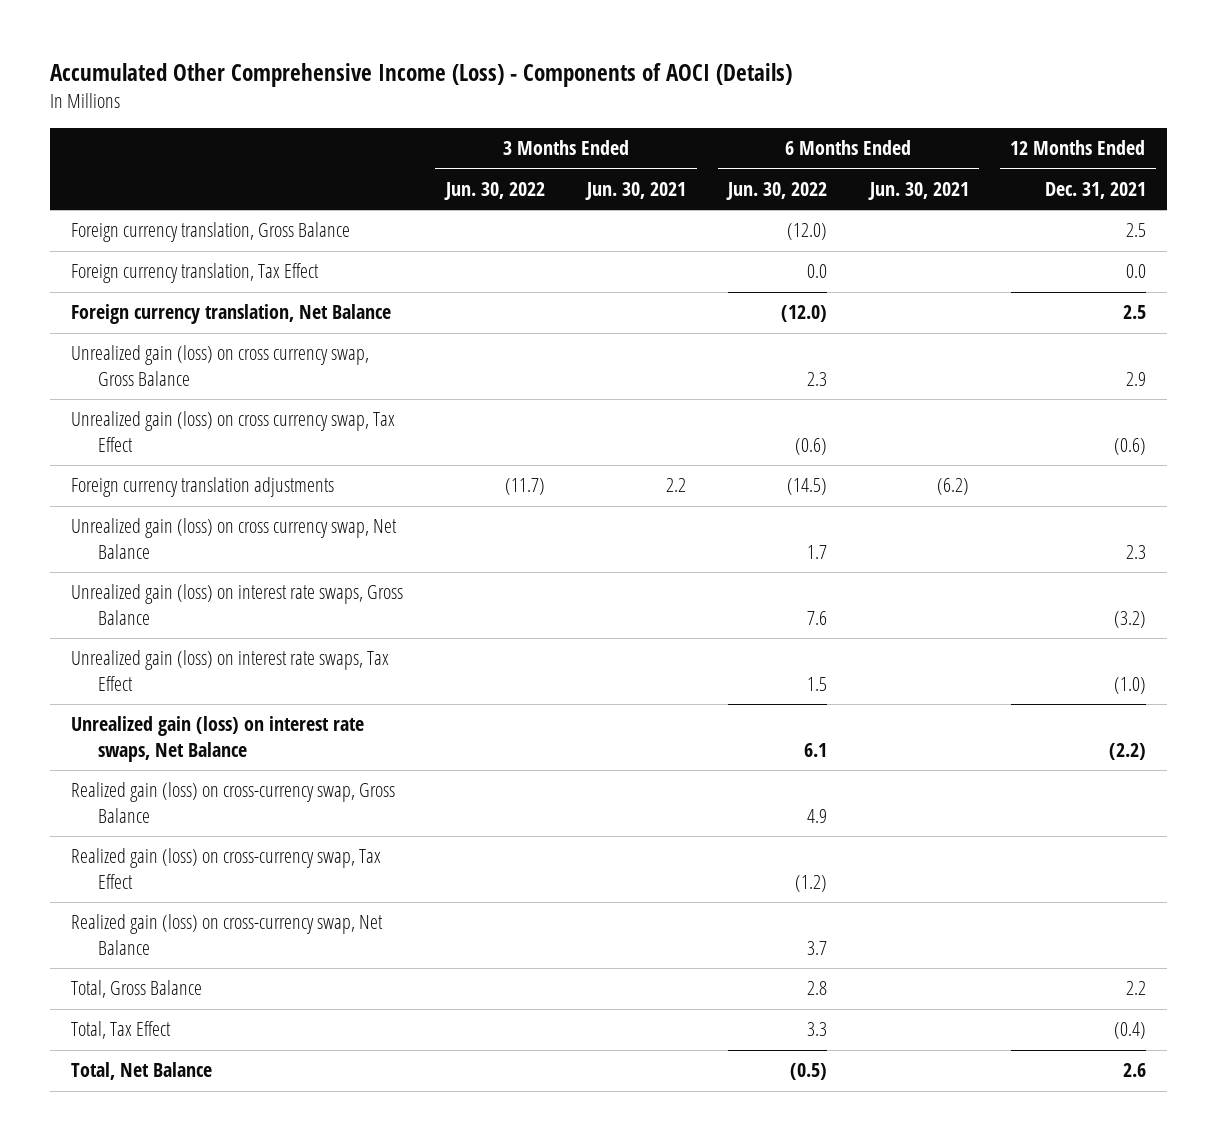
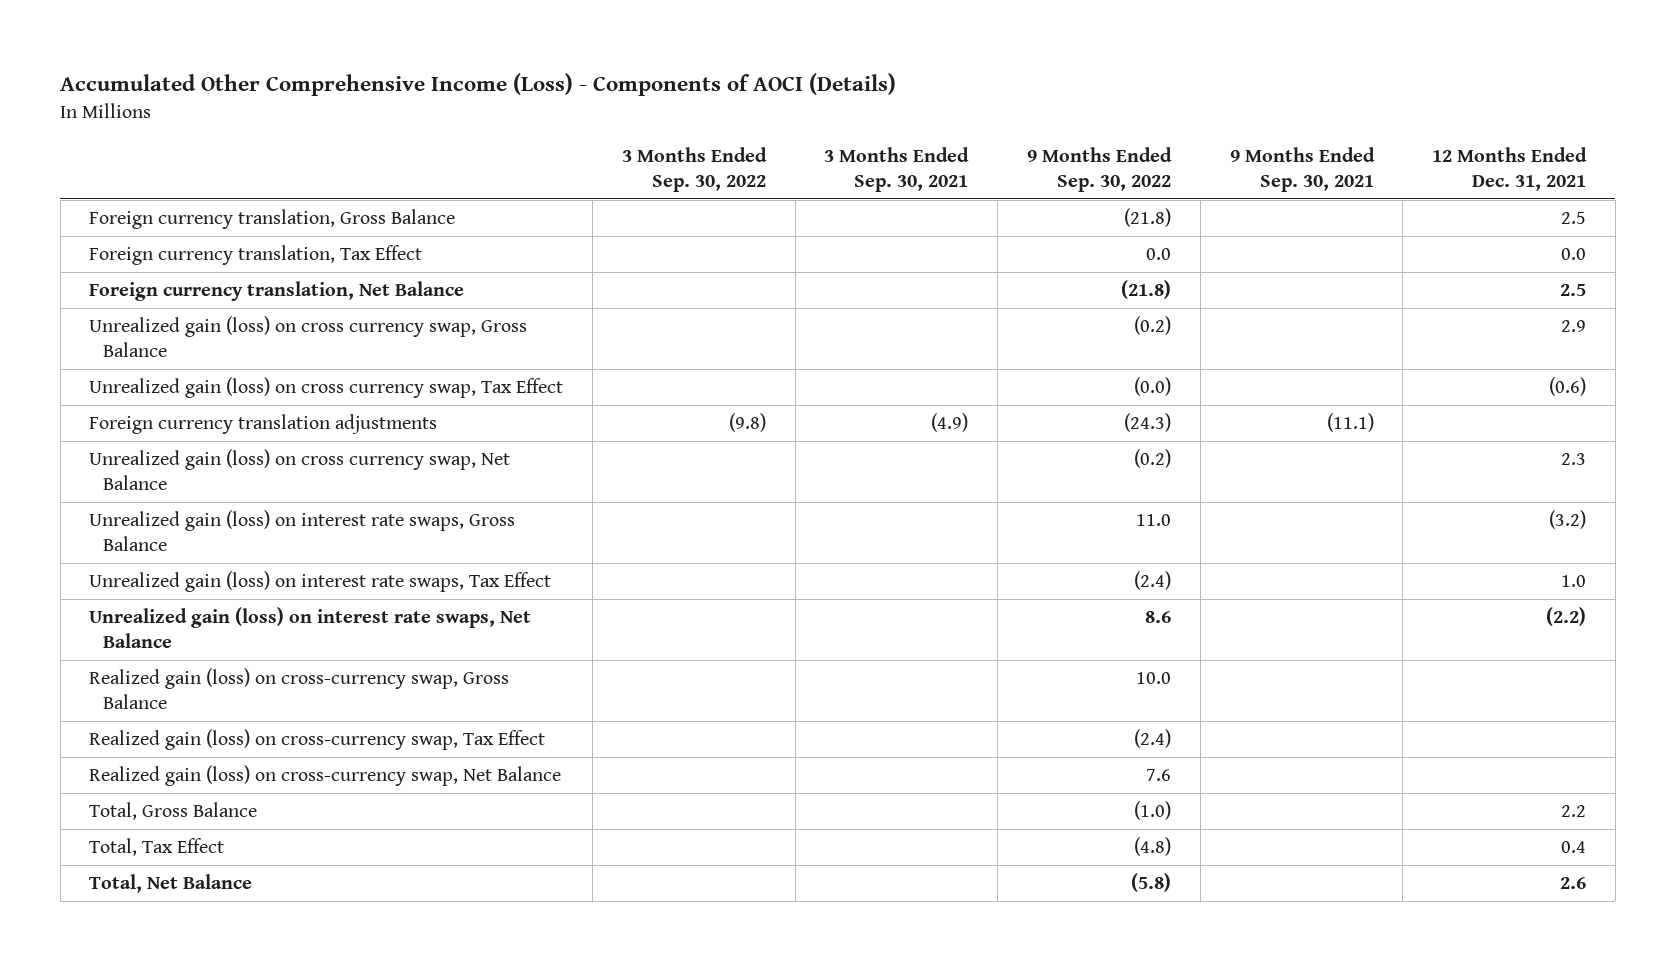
- | 3 Months Ended Jun. 30, 2022 | 3 Months Ended Jun. 30, 2021 | 6 Months Ended Jun. 30, 2022 | 6 Months Ended Jun. 30, 2021 | 12 Months Ended Dec. 31, 2021
+ | 3 Months Ended Sep. 30, 2022 | 3 Months Ended Sep. 30, 2021 | 9 Months Ended Sep. 30, 2022 | 9 Months Ended Sep. 30, 2021 | 12 Months Ended Dec. 31, 2021
- Unrealized gain (loss) on interest rate swaps, Tax Effect | | | 1.5 | | (1.0)
+ Unrealized gain (loss) on interest rate swaps, Tax Effect | | | (2.4) | | 1.0
- Total, Tax Effect | | | 3.3 | | (0.4)
+ Total, Tax Effect | | | (4.8) | | 0.4

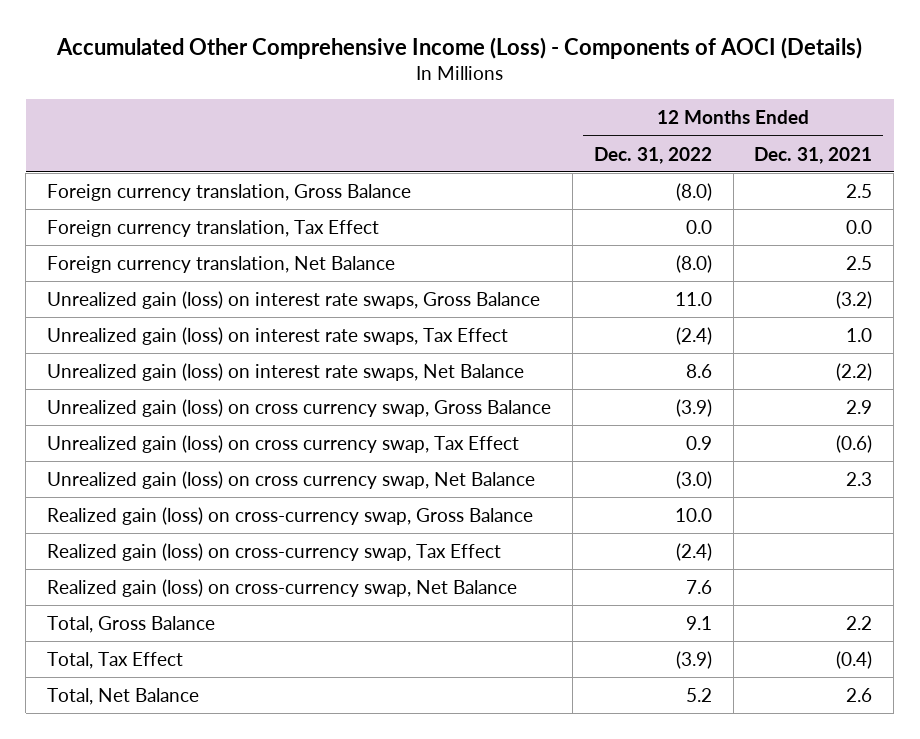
- | 3 Months Ended Sep. 30, 2022 | 3 Months Ended Sep. 30, 2021 | 9 Months Ended Sep. 30, 2022 | 9 Months Ended Sep. 30, 2021 | 12 Months Ended Dec. 31, 2021
+ | 12 Months Ended Dec. 31, 2022 | 12 Months Ended Dec. 31, 2021
- Foreign currency translation adjustments | (9.8) | (4.9) | (24.3) | (11.1) |
moved down: Unrealized gain (loss) on cross currency swap, Gross Balance | (3.9) | 2.9
moved down: Unrealized gain (loss) on cross currency swap, Tax Effect | 0.9 | (0.6)
moved down: Unrealized gain (loss) on cross currency swap, Net Balance | (3.0) | 2.3
- Total, Tax Effect | | | (4.8) | | 0.4
+ Total, Tax Effect | (3.9) | (0.4)

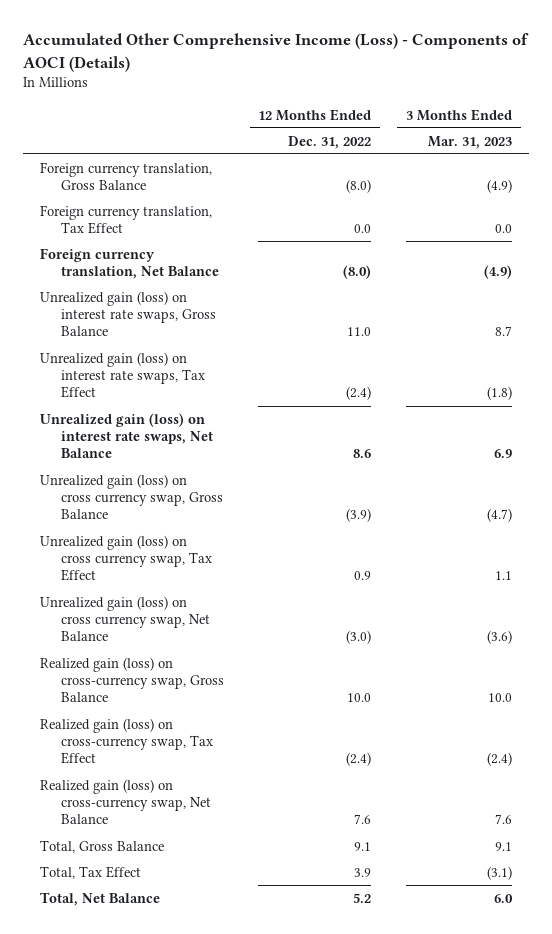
- | 12 Months Ended Dec. 31, 2022 | 12 Months Ended Dec. 31, 2021
+ | 12 Months Ended Dec. 31, 2022 | 3 Months Ended Mar. 31, 2023
- Total, Tax Effect | (3.9) | (0.4)
+ Total, Tax Effect | 3.9 | (3.1)

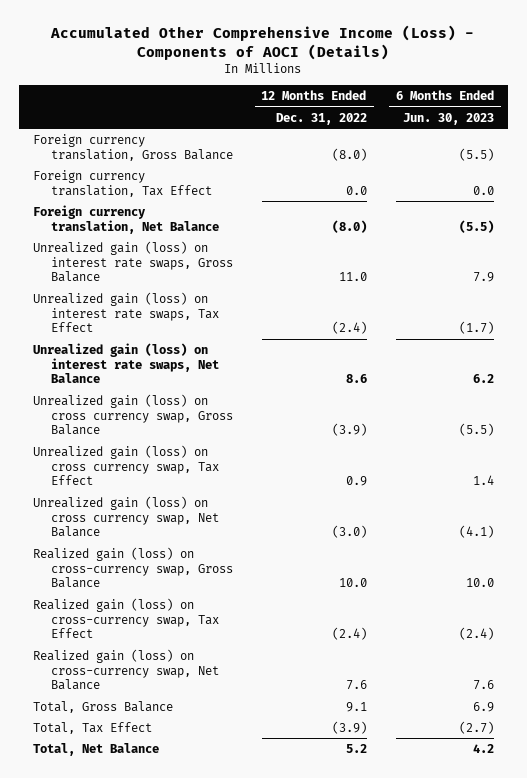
- | 12 Months Ended Dec. 31, 2022 | 3 Months Ended Mar. 31, 2023
+ | 12 Months Ended Dec. 31, 2022 | 6 Months Ended Jun. 30, 2023
- Total, Tax Effect | 3.9 | (3.1)
+ Total, Tax Effect | (3.9) | (2.7)

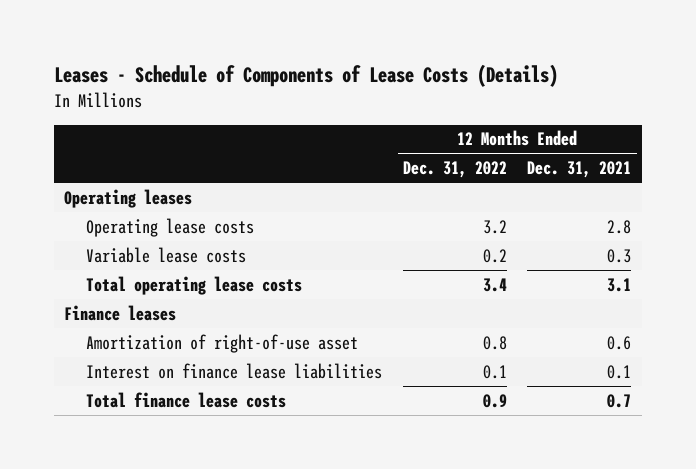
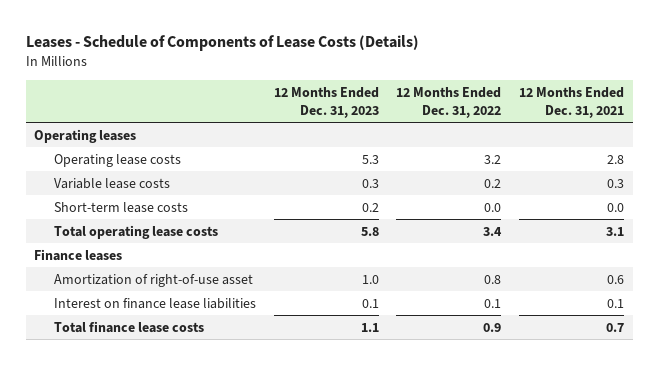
- | 12 Months Ended Dec. 31, 2022 | 12 Months Ended Dec. 31, 2021
+ | 12 Months Ended Dec. 31, 2023 | 12 Months Ended Dec. 31, 2022 | 12 Months Ended Dec. 31, 2021
+ Short-term lease costs | 0.2 | 0.0 | 0.0

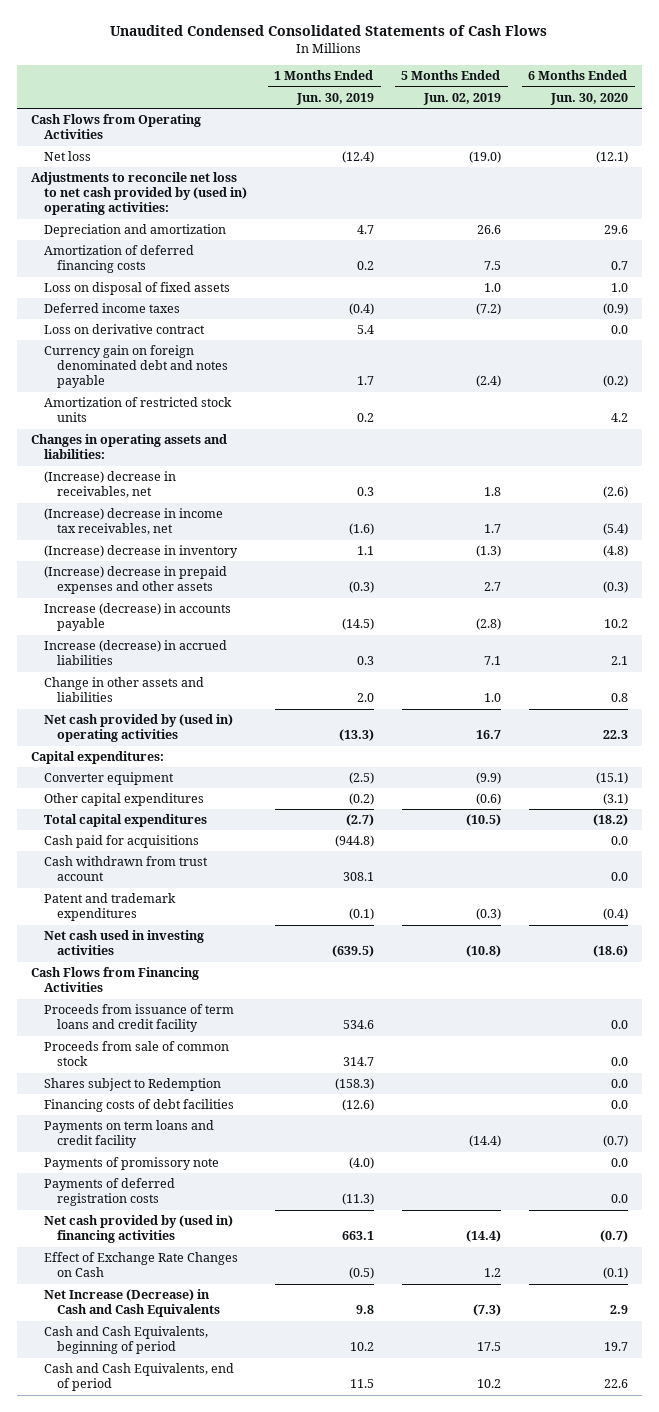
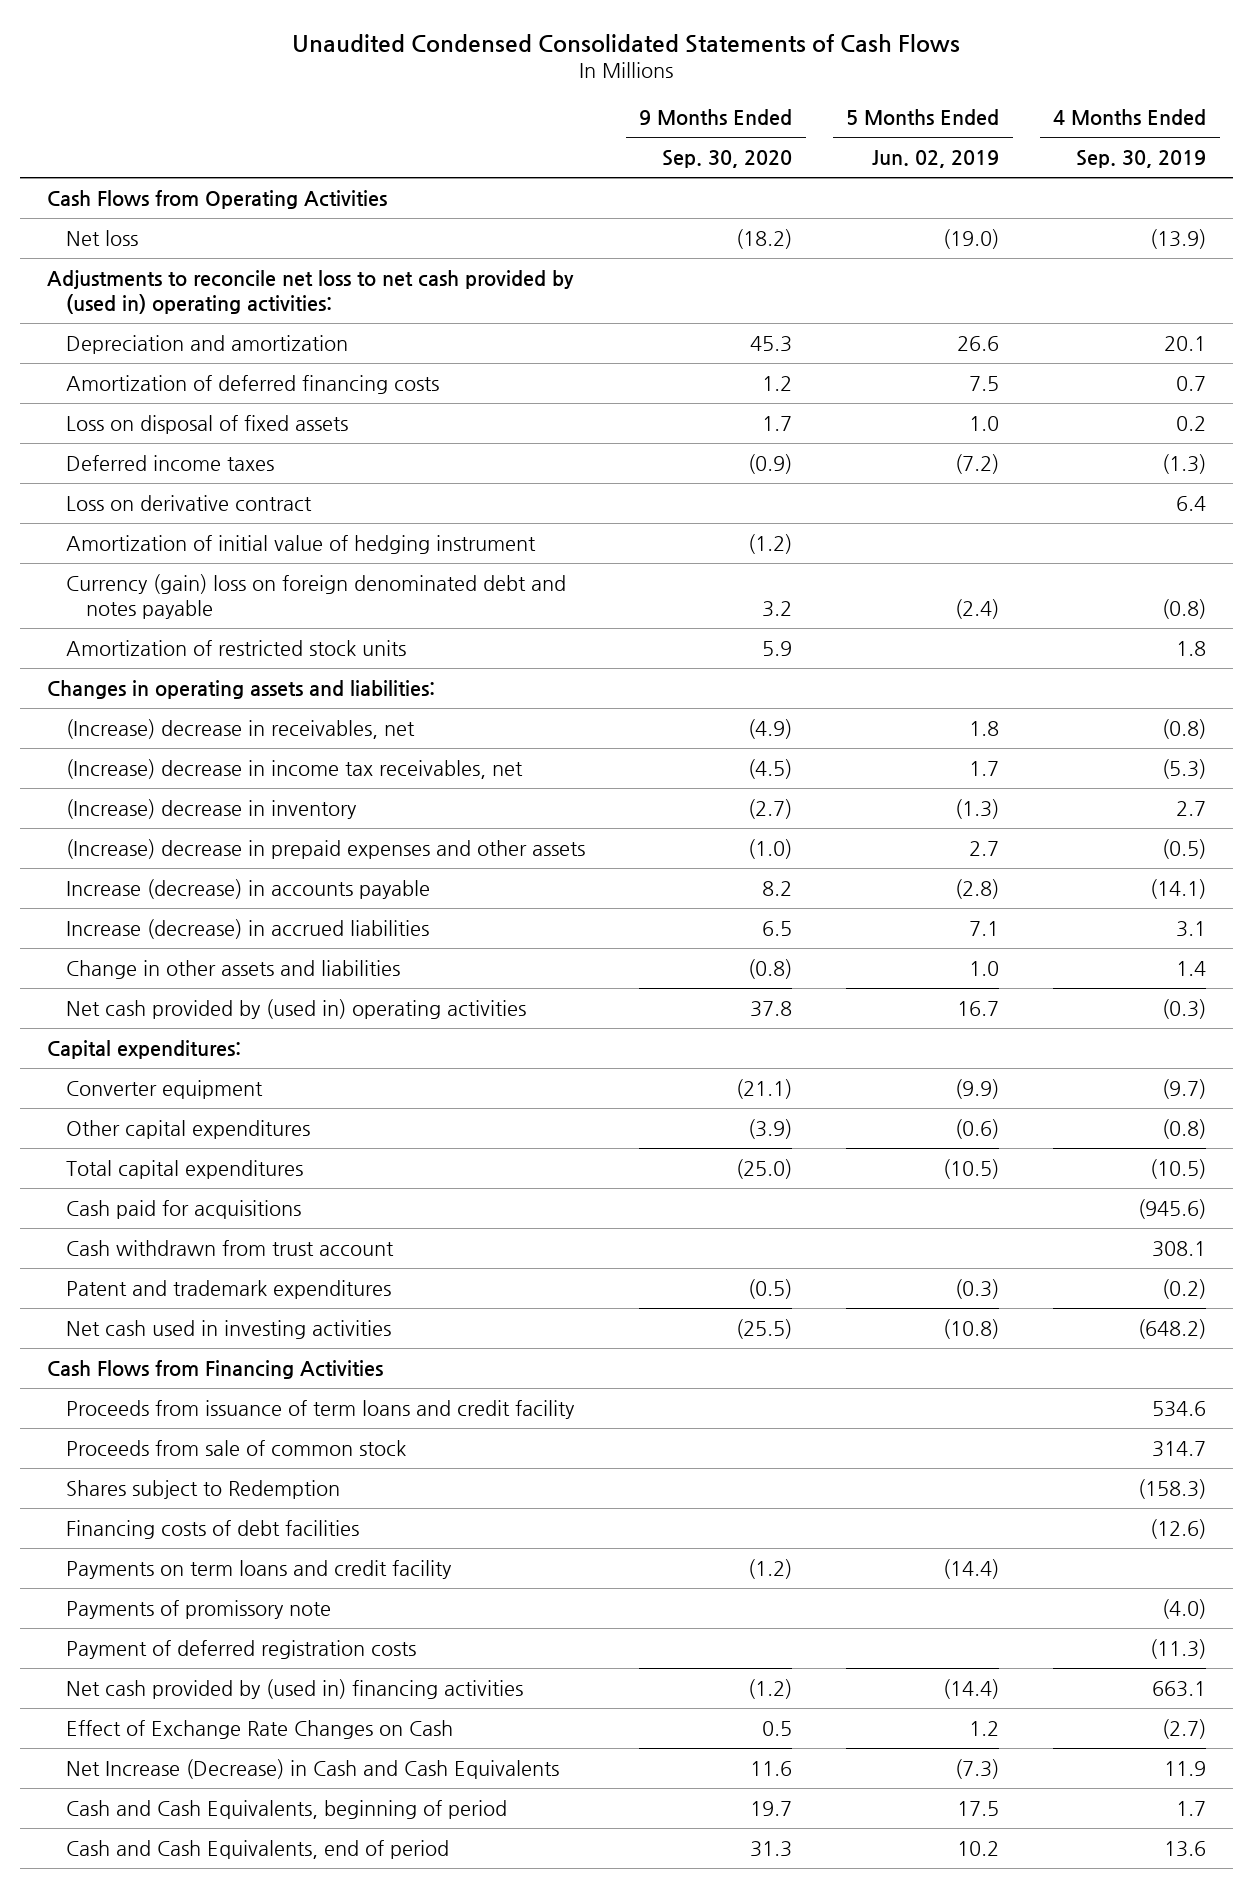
- | 1 Months Ended Jun. 30, 2019 | 5 Months Ended Jun. 02, 2019 | 6 Months Ended Jun. 30, 2020
+ | 9 Months Ended Sep. 30, 2020 | 5 Months Ended Jun. 02, 2019 | 4 Months Ended Sep. 30, 2019
- Currency gain on foreign denominated debt and notes payable | 1.7 | (2.4) | (0.2)
+ Amortization of initial value of hedging instrument | (1.2) | |
+ Currency (gain) loss on foreign denominated debt and notes payable | 3.2 | (2.4) | (0.8)
- Payments of deferred registration costs | (11.3) | | 0.0
+ Payment of deferred registration costs | | | (11.3)

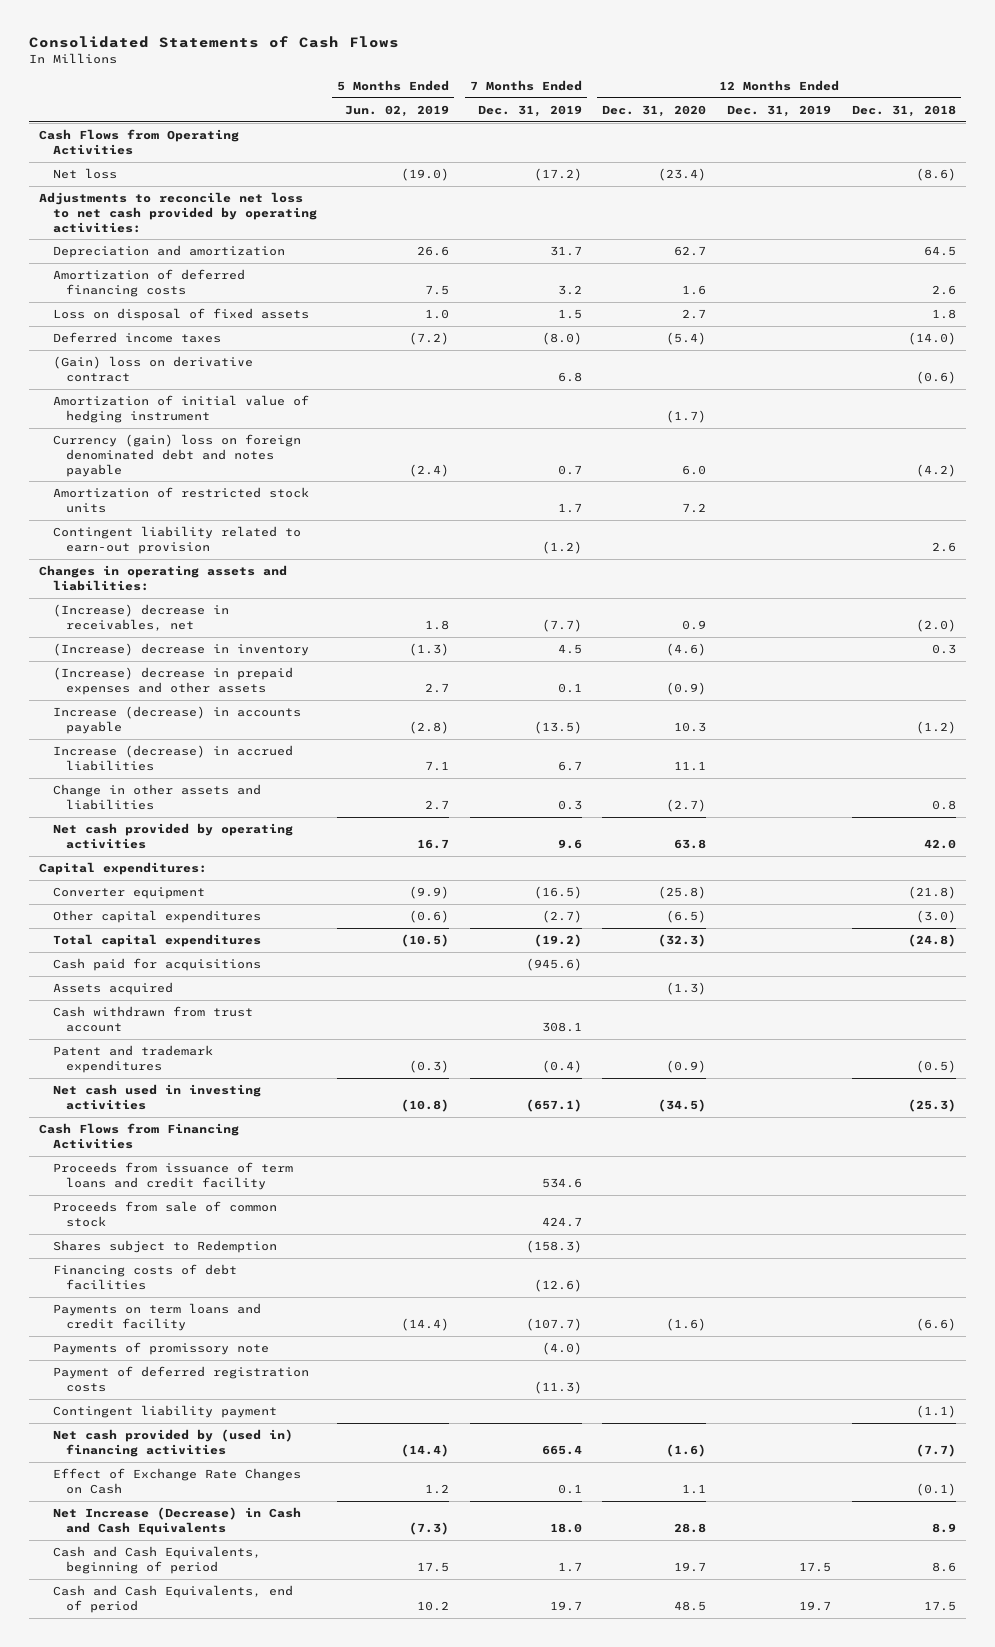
- Unaudited Condensed Consolidated Statements of Cash Flows
+ Consolidated Statements of Cash Flows
- | 9 Months Ended Sep. 30, 2020 | 5 Months Ended Jun. 02, 2019 | 4 Months Ended Sep. 30, 2019
+ | 5 Months Ended Jun. 02, 2019 | 7 Months Ended Dec. 31, 2019 | 12 Months Ended Dec. 31, 2020 | 12 Months Ended Dec. 31, 2019 | 12 Months Ended Dec. 31, 2018
- Adjustments to reconcile net loss to net cash provided by (used in) operating activities:
+ Adjustments to reconcile net loss to net cash provided by operating activities:
- Loss on derivative contract | | | 6.4
+ (Gain) loss on derivative contract | | 6.8 | | | (0.6)
+ Contingent liability related to earn-out provision | | (1.2) | | | 2.6
- (Increase) decrease in income tax receivables, net | (4.5) | 1.7 | (5.3)
- Change in other assets and liabilities | (0.8) | 1.0 | 1.4
- Net cash provided by (used in) operating activities | 37.8 | 16.7 | (0.3)
+ Change in other assets and liabilities | 2.7 | 0.3 | (2.7) | | 0.8
+ Net cash provided by operating activities | 16.7 | 9.6 | 63.8 | | 42.0
+ Assets acquired | | | (1.3) | |
+ Contingent liability payment | | | | | (1.1)

